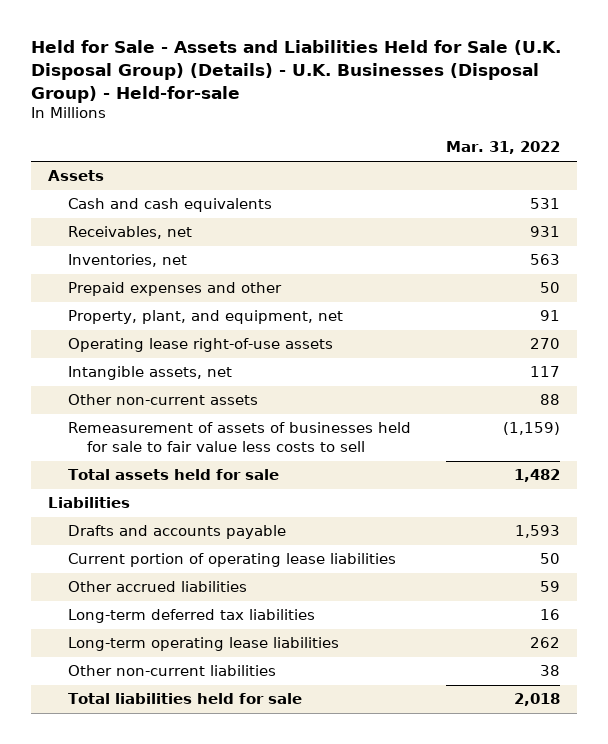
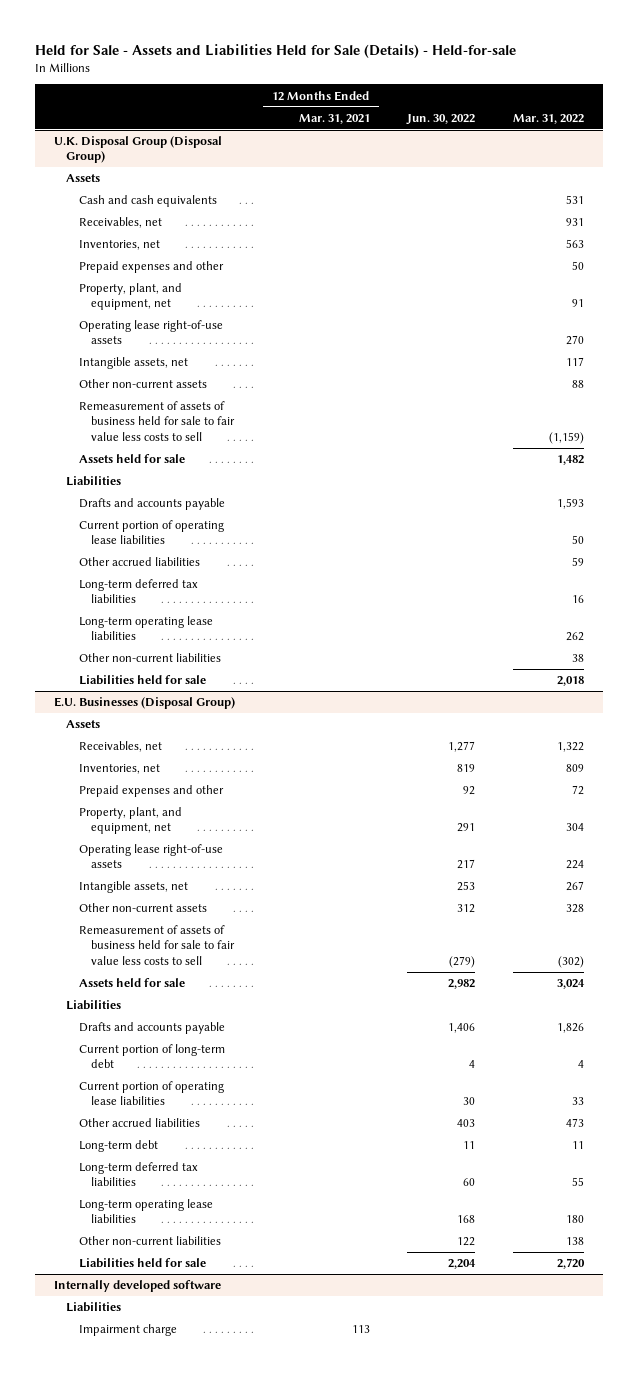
- Held for Sale - Assets and Liabilities Held for Sale (U.K. Disposal Group) (Details) - U.K. Businesses (Disposal Group) - Held-for-sale
+ Held for Sale - Assets and Liabilities Held for Sale (Details) - Held-for-sale
- | Mar. 31, 2022
+ | 12 Months Ended Mar. 31, 2021 | Jun. 30, 2022 | Mar. 31, 2022
+ U.K. Disposal Group (Disposal Group)
- Remeasurement of assets of businesses held for sale to fair value less costs to sell | (1,159)
- Total assets held for sale | 1,482
+ Remeasurement of assets of business held for sale to fair value less costs to sell | | | (1,159)
+ Assets held for sale | | | 1,482
- Total liabilities held for sale | 2,018
+ Liabilities held for sale | | | 2,018
+ E.U. Businesses (Disposal Group)
+ Assets
+ Receivables, net | | 1,277 | 1,322
+ Inventories, net | | 819 | 809
+ Prepaid expenses and other | | 92 | 72
+ Property, plant, and equipment, net | | 291 | 304
+ Operating lease right-of-use assets | | 217 | 224
+ Intangible assets, net | | 253 | 267
+ Other non-current assets | | 312 | 328
+ Remeasurement of assets of business held for sale to fair value less costs to sell | | (279) | (302)
+ Assets held for sale | | 2,982 | 3,024
+ Liabilities
+ Drafts and accounts payable | | 1,406 | 1,826
+ Current portion of long-term debt | | 4 | 4
+ Current portion of operating lease liabilities | | 30 | 33
+ Other accrued liabilities | | 403 | 473
+ Long-term debt | | 11 | 11
+ Long-term deferred tax liabilities | | 60 | 55
+ Long-term operating lease liabilities | | 168 | 180
+ Other non-current liabilities | | 122 | 138
+ Liabilities held for sale | | 2,204 | 2,720
+ Internally developed software
+ Liabilities
+ Impairment charge | 113 | |

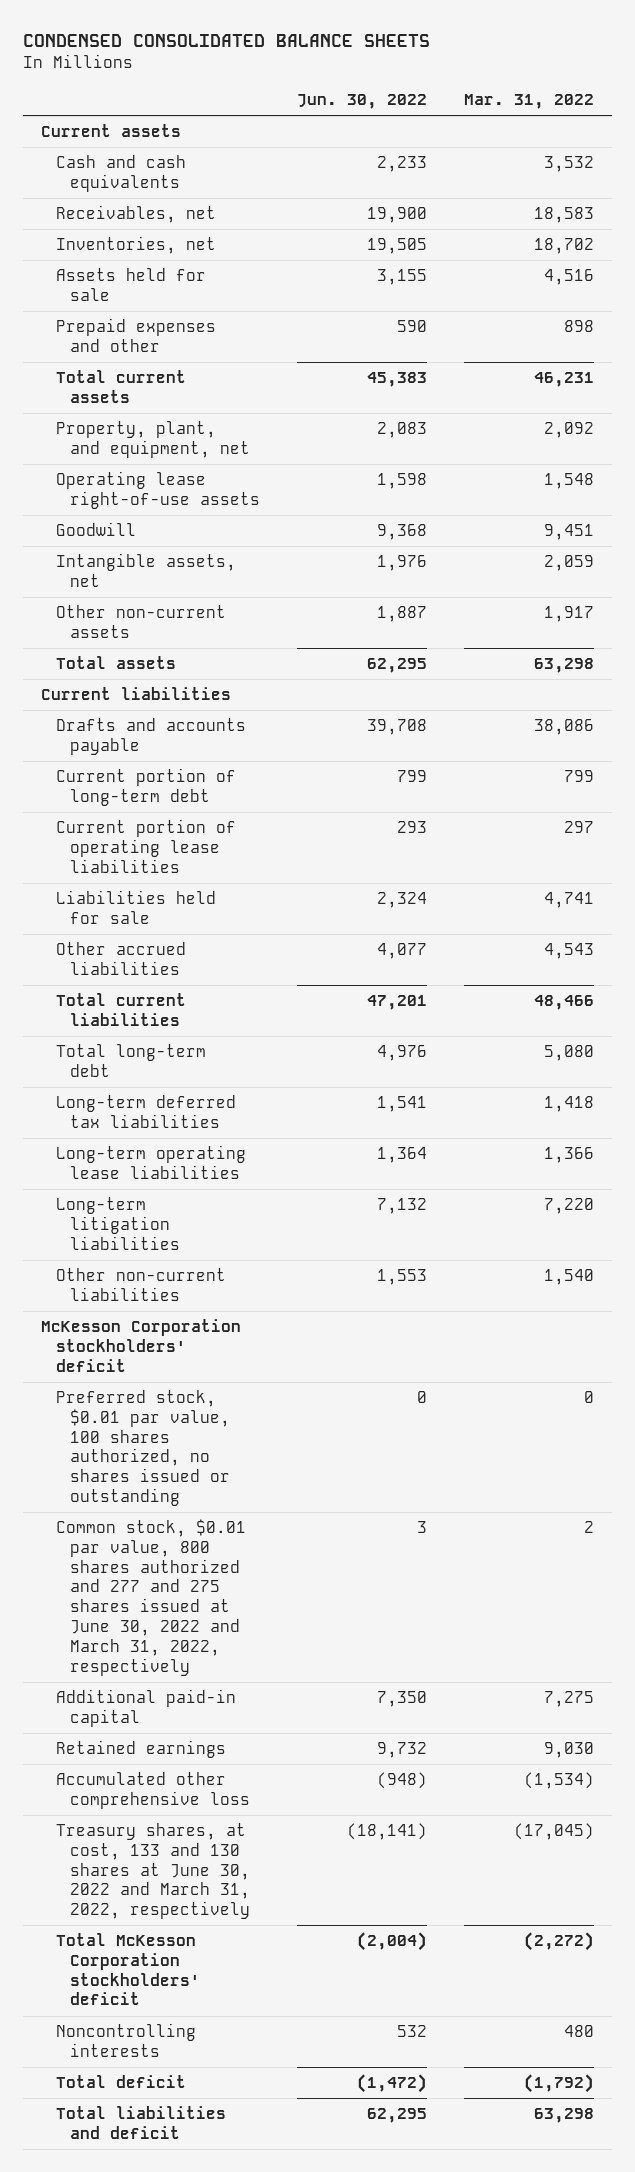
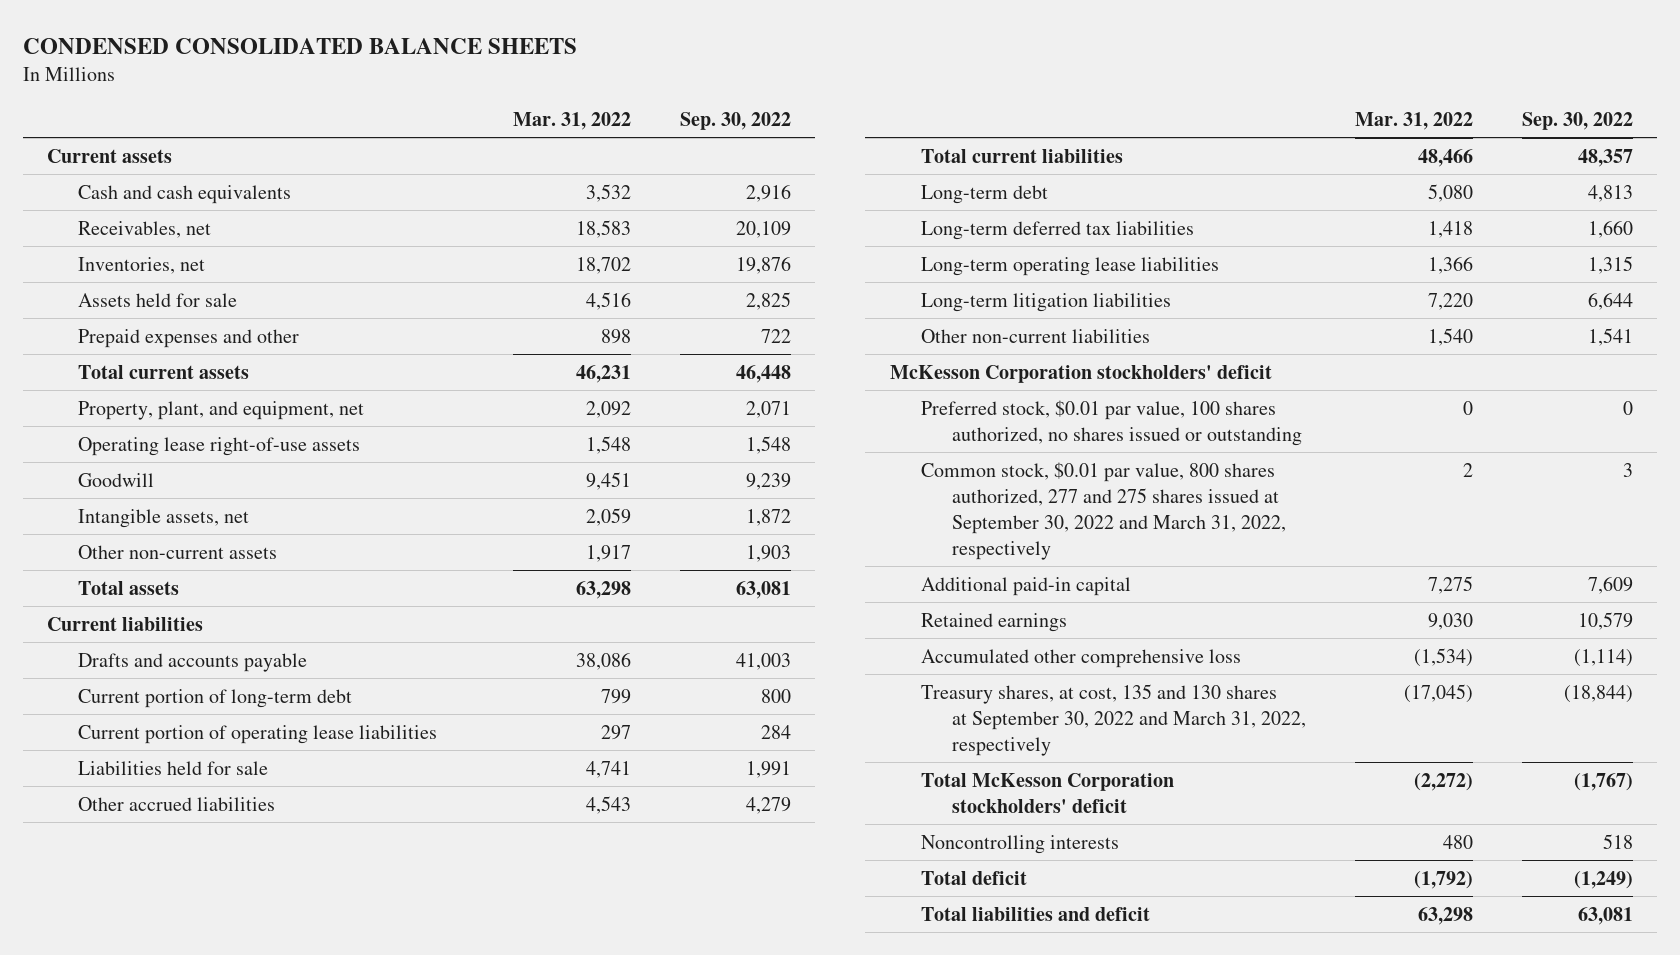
- | Jun. 30, 2022 | Mar. 31, 2022
+ | Mar. 31, 2022 | Sep. 30, 2022
- Total long-term debt | 4,976 | 5,080
+ Long-term debt | 5,080 | 4,813
- Common stock, $0.01 par value, 800 shares authorized and 277 and 275 shares issued at June 30, 2022 and March 31, 2022, respectively | 3 | 2
+ Common stock, $0.01 par value, 800 shares authorized, 277 and 275 shares issued at September 30, 2022 and March 31, 2022, respectively | 2 | 3
- Treasury shares, at cost, 133 and 130 shares at June 30, 2022 and March 31, 2022, respectively | (18,141) | (17,045)
+ Treasury shares, at cost, 135 and 130 shares at September 30, 2022 and March 31, 2022, respectively | (17,045) | (18,844)

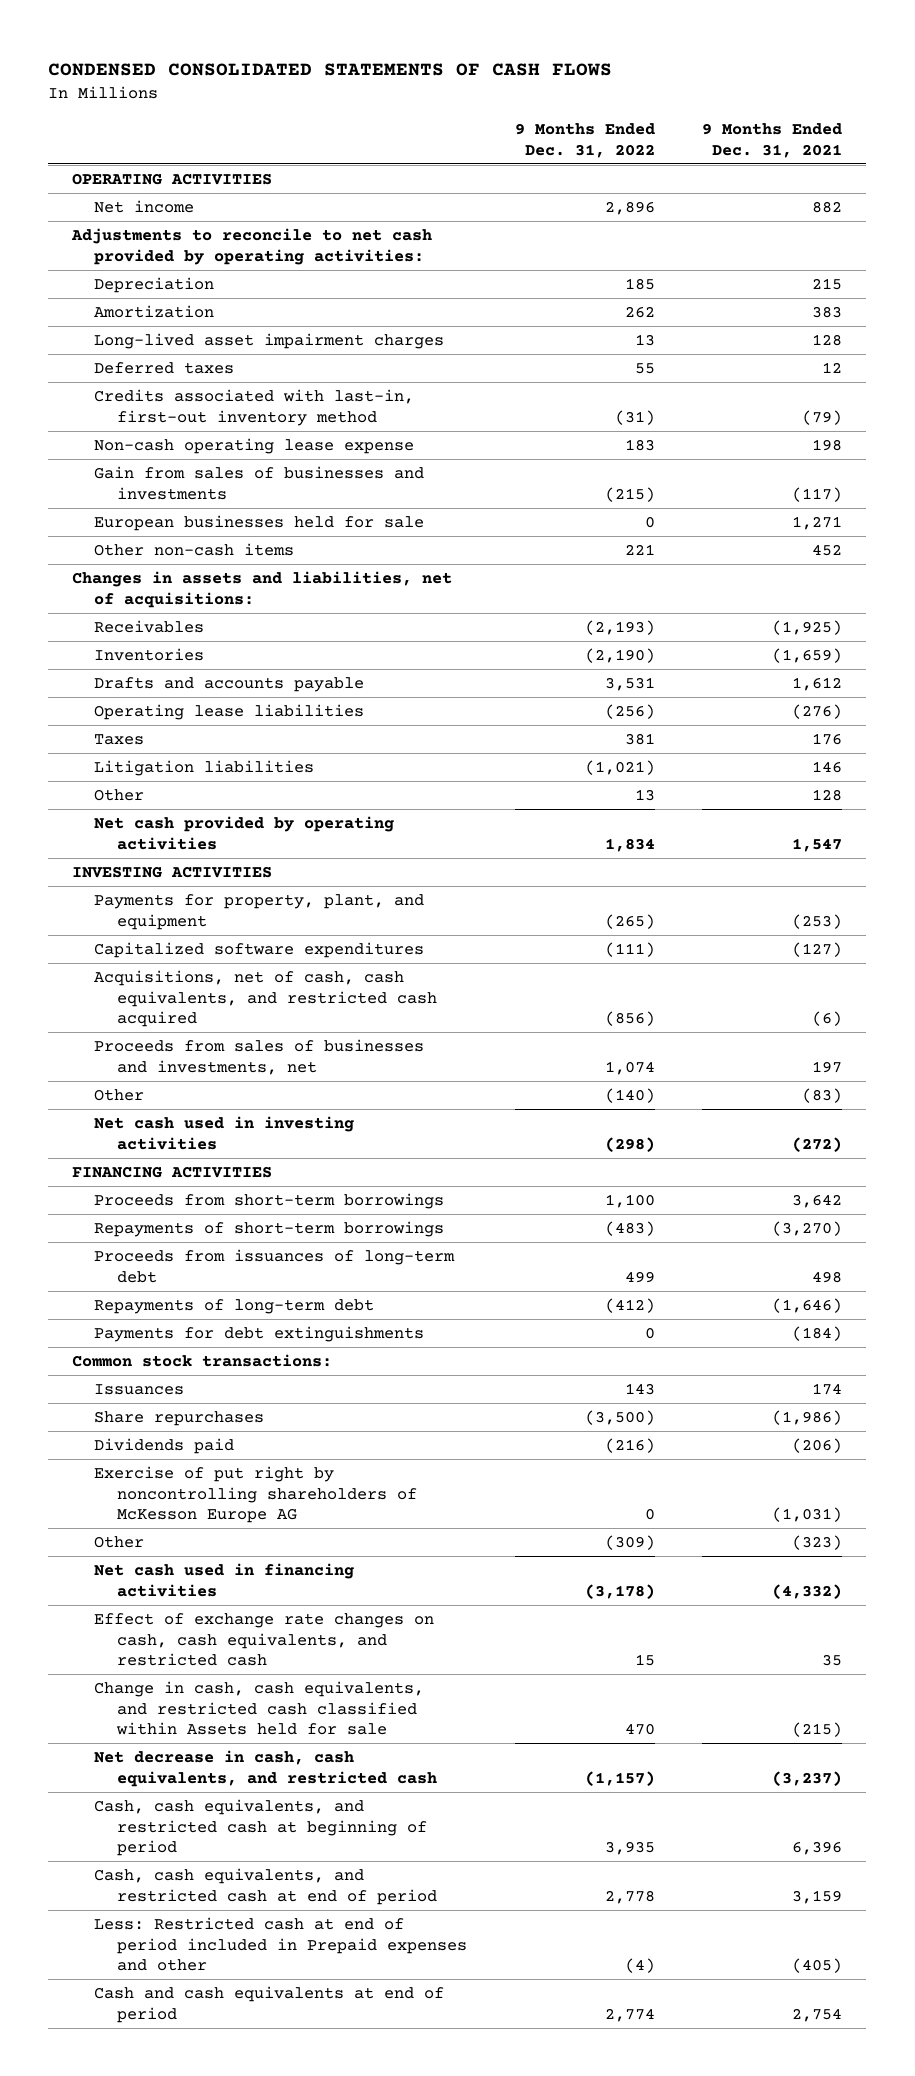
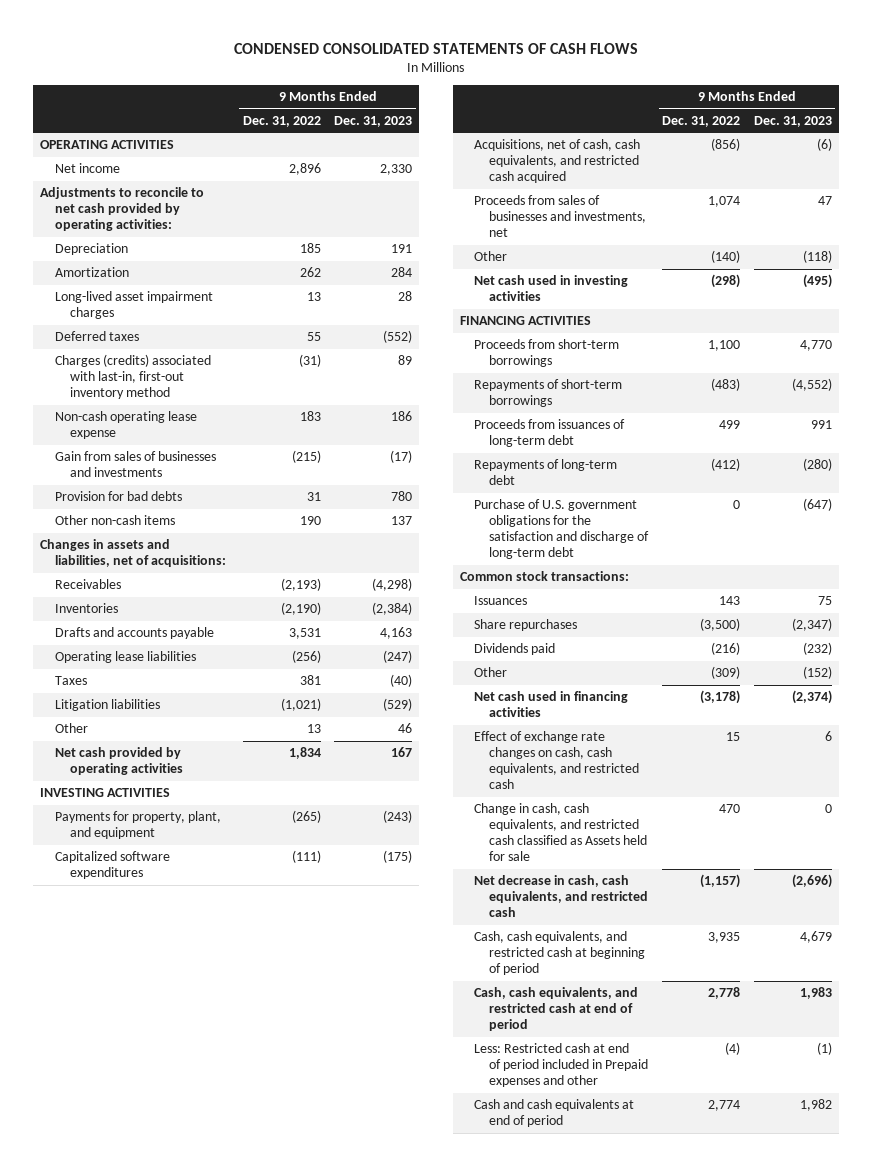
- | 9 Months Ended Dec. 31, 2022 | 9 Months Ended Dec. 31, 2021
+ | 9 Months Ended Dec. 31, 2022 | 9 Months Ended Dec. 31, 2023
- Credits associated with last-in, first-out inventory method | (31) | (79)
+ Charges (credits) associated with last-in, first-out inventory method | (31) | 89
- European businesses held for sale | 0 | 1,271
- Other non-cash items | 221 | 452
+ Provision for bad debts | 31 | 780
+ Other non-cash items | 190 | 137
- Payments for debt extinguishments | 0 | (184)
+ Purchase of U.S. government obligations for the satisfaction and discharge of long-term debt | 0 | (647)
- Exercise of put right by noncontrolling shareholders of McKesson Europe AG | 0 | (1,031)
- Change in cash, cash equivalents, and restricted cash classified within Assets held for sale | 470 | (215)
+ Change in cash, cash equivalents, and restricted cash classified as Assets held for sale | 470 | 0

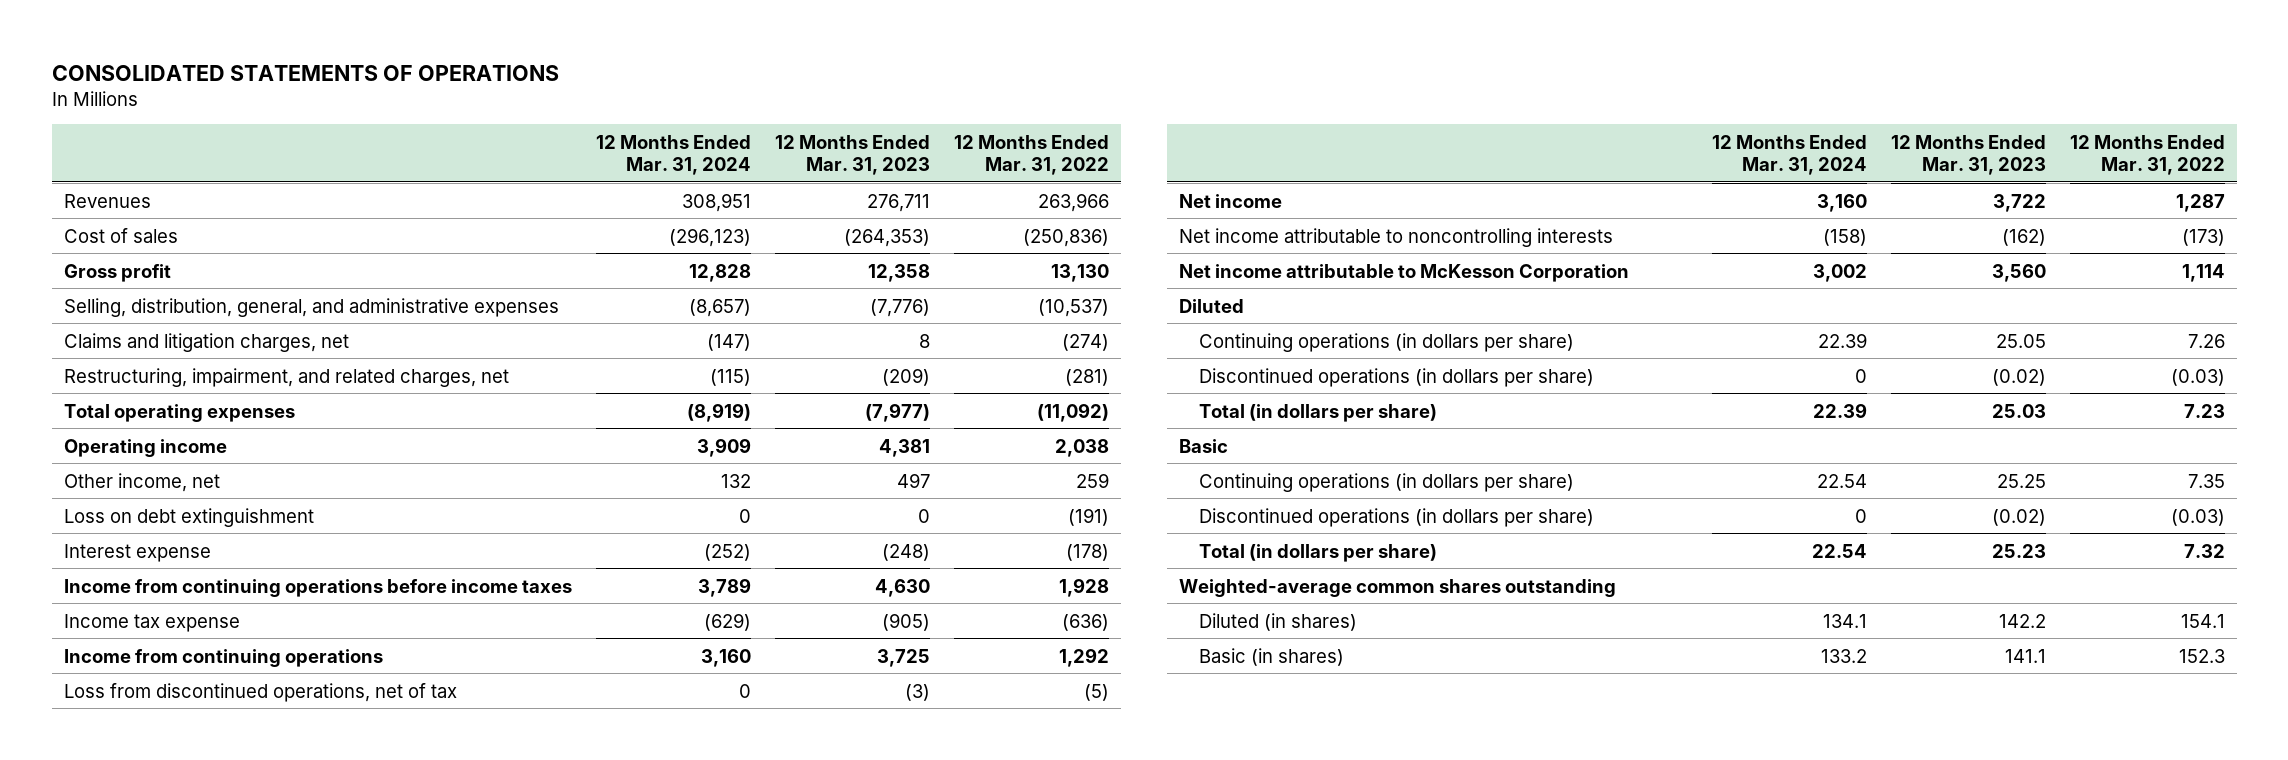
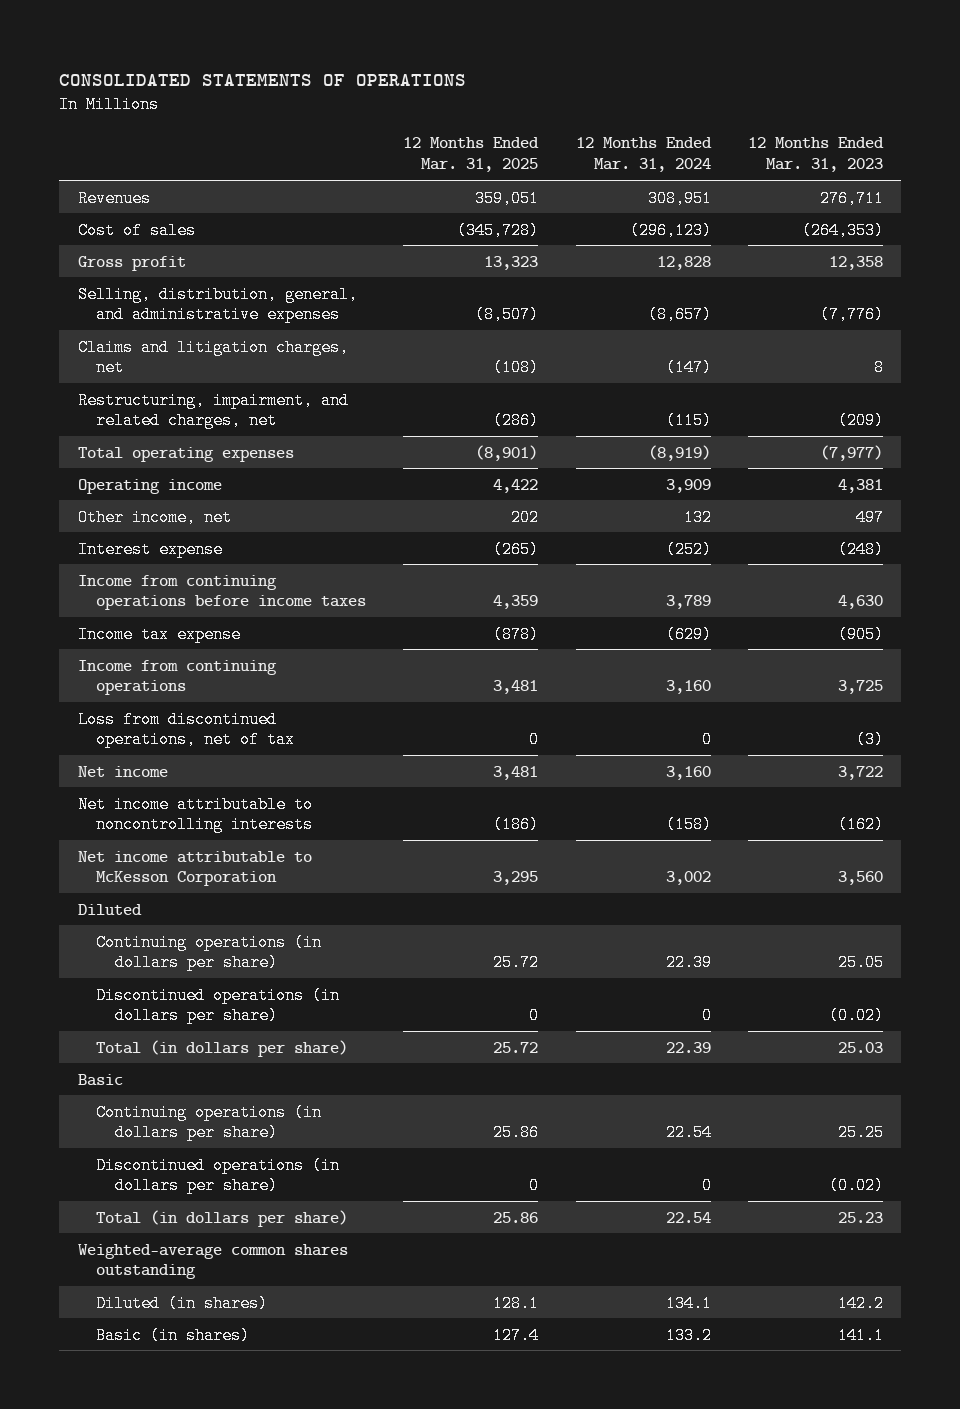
- | 12 Months Ended Mar. 31, 2024 | 12 Months Ended Mar. 31, 2023 | 12 Months Ended Mar. 31, 2022
+ | 12 Months Ended Mar. 31, 2025 | 12 Months Ended Mar. 31, 2024 | 12 Months Ended Mar. 31, 2023
- Loss on debt extinguishment | 0 | 0 | (191)

